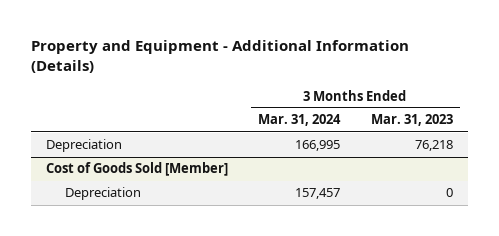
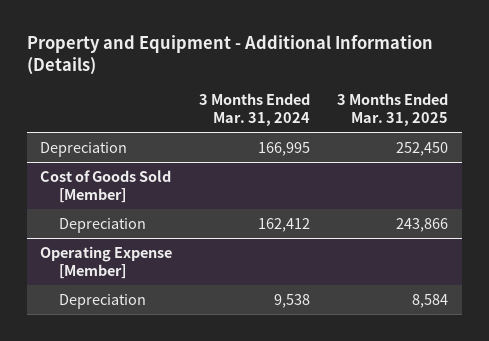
- | 3 Months Ended Mar. 31, 2024 | 3 Months Ended Mar. 31, 2023
+ | 3 Months Ended Mar. 31, 2024 | 3 Months Ended Mar. 31, 2025
@ Cost of Goods Sold [Member]
- Depreciation | 157,457 | 0
+ Depreciation | 162,412 | 243,866
+ Operating Expense [Member]
+ Depreciation | 9,538 | 8,584

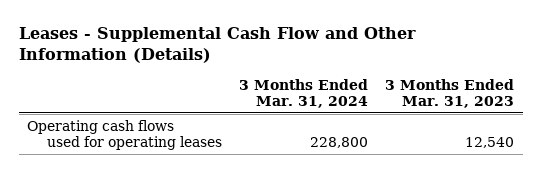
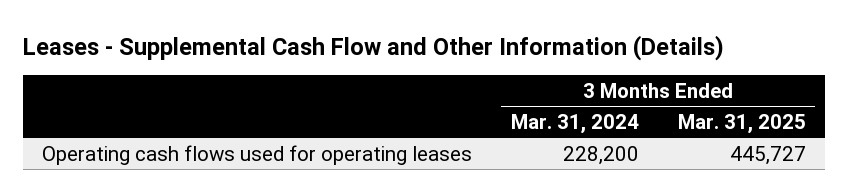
- | 3 Months Ended Mar. 31, 2024 | 3 Months Ended Mar. 31, 2023
+ | 3 Months Ended Mar. 31, 2024 | 3 Months Ended Mar. 31, 2025
- Operating cash flows used for operating leases | 228,800 | 12,540
+ Operating cash flows used for operating leases | 228,200 | 445,727

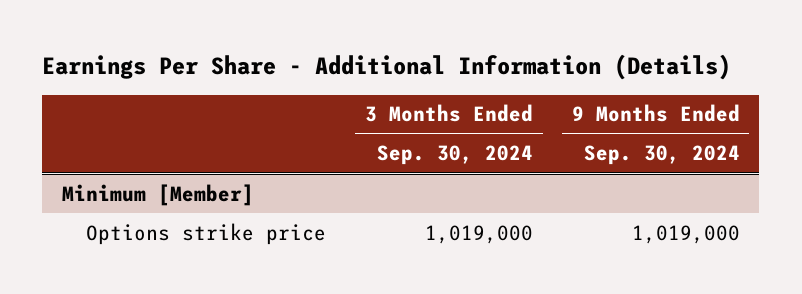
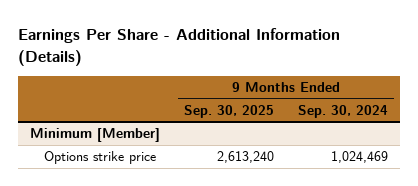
- | 3 Months Ended Sep. 30, 2024 | 9 Months Ended Sep. 30, 2024
+ | 9 Months Ended Sep. 30, 2025 | 9 Months Ended Sep. 30, 2024
@ Minimum [Member]
- Options strike price | 1,019,000 | 1,019,000
+ Options strike price | 2,613,240 | 1,024,469

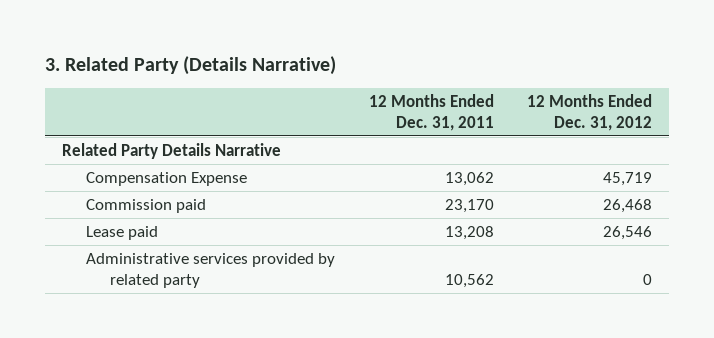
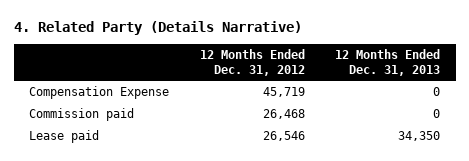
- 3. Related Party (Details Narrative)
+ 4. Related Party (Details Narrative)
- | 12 Months Ended Dec. 31, 2011 | 12 Months Ended Dec. 31, 2012
+ | 12 Months Ended Dec. 31, 2012 | 12 Months Ended Dec. 31, 2013
- Related Party Details Narrative
- Administrative services provided by related party | 10,562 | 0

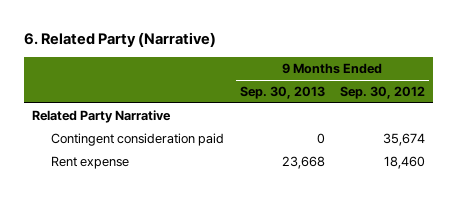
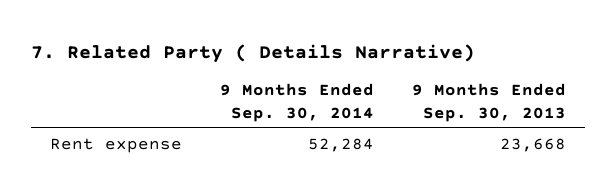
- 6. Related Party (Narrative)
+ 7. Related Party ( Details Narrative)
- | 9 Months Ended Sep. 30, 2013 | 9 Months Ended Sep. 30, 2012
+ | 9 Months Ended Sep. 30, 2014 | 9 Months Ended Sep. 30, 2013
- Related Party Narrative
- Contingent consideration paid | 0 | 35,674

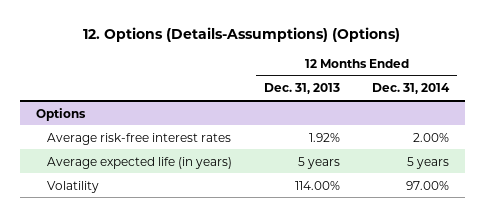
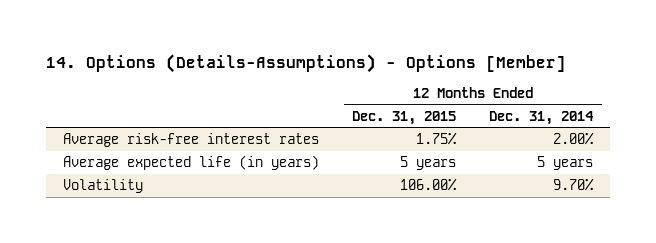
- 12. Options (Details-Assumptions) (Options)
+ 14. Options (Details-Assumptions) - Options [Member]
- | 12 Months Ended Dec. 31, 2013 | 12 Months Ended Dec. 31, 2014
+ | 12 Months Ended Dec. 31, 2015 | 12 Months Ended Dec. 31, 2014
- Options
- Volatility | 114.00% | 97.00%
+ Volatility | 106.00% | 9.70%

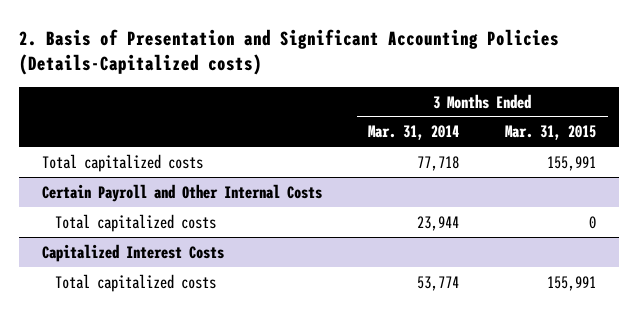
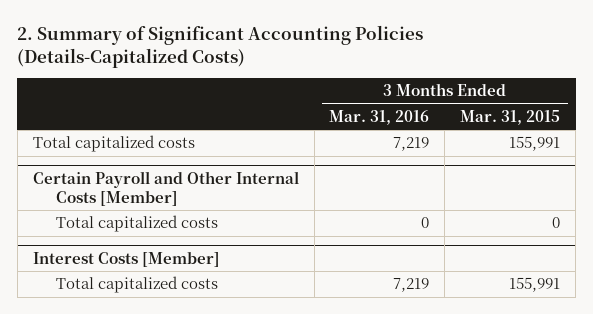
- 2. Basis of Presentation and Significant Accounting Policies (Details-Capitalized costs)
+ 2. Summary of Significant Accounting Policies (Details-Capitalized Costs)
- | 3 Months Ended Mar. 31, 2014 | 3 Months Ended Mar. 31, 2015
+ | 3 Months Ended Mar. 31, 2016 | 3 Months Ended Mar. 31, 2015
- Certain Payroll and Other Internal Costs
+ Certain Payroll and Other Internal Costs [Member]
- Capitalized Interest Costs
+ Interest Costs [Member]

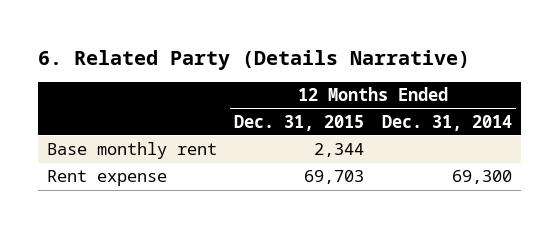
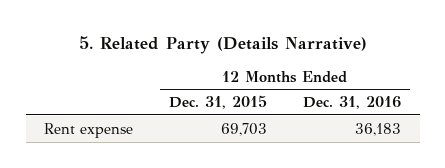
- 6. Related Party (Details Narrative)
+ 5. Related Party (Details Narrative)
- | 12 Months Ended Dec. 31, 2015 | 12 Months Ended Dec. 31, 2014
+ | 12 Months Ended Dec. 31, 2015 | 12 Months Ended Dec. 31, 2016
- Base monthly rent | 2,344 |

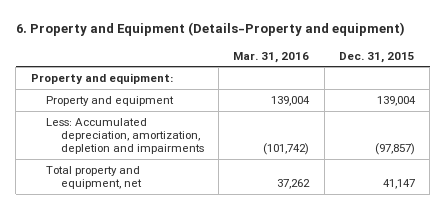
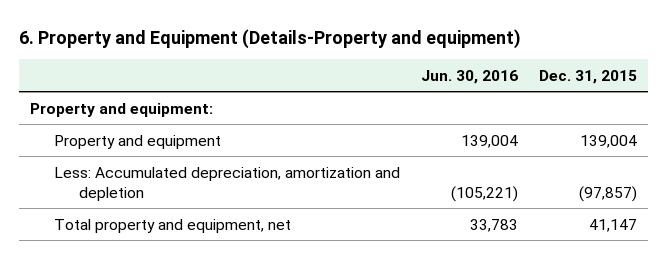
- | Mar. 31, 2016 | Dec. 31, 2015
+ | Jun. 30, 2016 | Dec. 31, 2015
- Less: Accumulated depreciation, amortization, depletion and impairments | (101,742) | (97,857)
+ Less: Accumulated depreciation, amortization and depletion | (105,221) | (97,857)

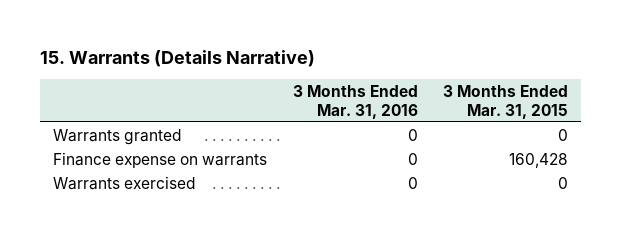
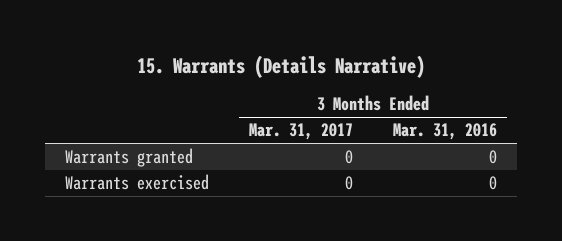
- | 3 Months Ended Mar. 31, 2016 | 3 Months Ended Mar. 31, 2015
+ | 3 Months Ended Mar. 31, 2017 | 3 Months Ended Mar. 31, 2016
- Finance expense on warrants | 0 | 160,428

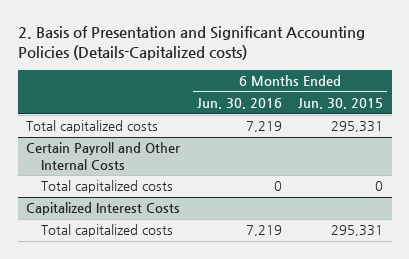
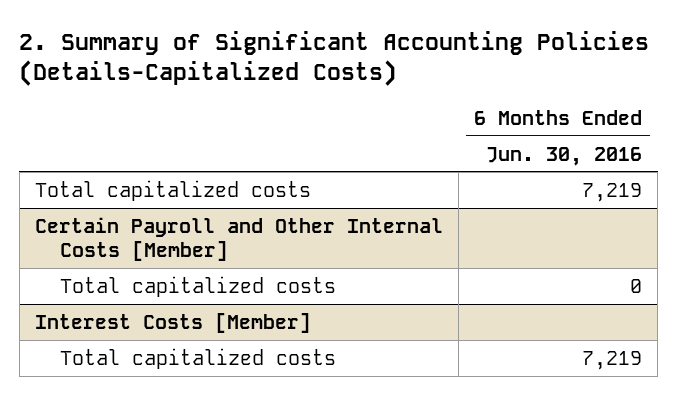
- 2. Basis of Presentation and Significant Accounting Policies (Details-Capitalized costs)
+ 2. Summary of Significant Accounting Policies (Details-Capitalized Costs)
- | 6 Months Ended Jun. 30, 2016 | 6 Months Ended Jun. 30, 2015
+ | 6 Months Ended Jun. 30, 2016
- Certain Payroll and Other Internal Costs
+ Certain Payroll and Other Internal Costs [Member]
- Capitalized Interest Costs
+ Interest Costs [Member]

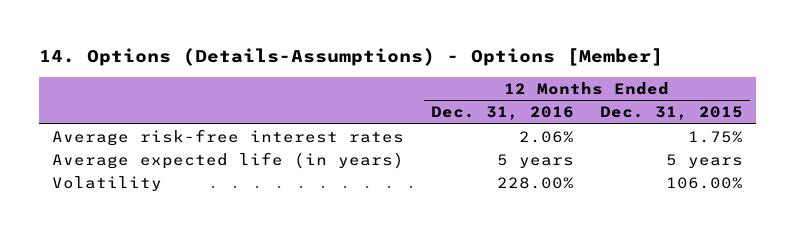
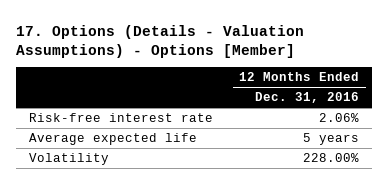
- 14. Options (Details-Assumptions) - Options [Member]
+ 17. Options (Details - Valuation Assumptions) - Options [Member]
- | 12 Months Ended Dec. 31, 2016 | 12 Months Ended Dec. 31, 2015
+ | 12 Months Ended Dec. 31, 2016
- Average risk-free interest rates | 2.06% | 1.75%
- Average expected life (in years) | 5 years | 5 years
+ Risk-free interest rate | 2.06%
+ Average expected life | 5 years

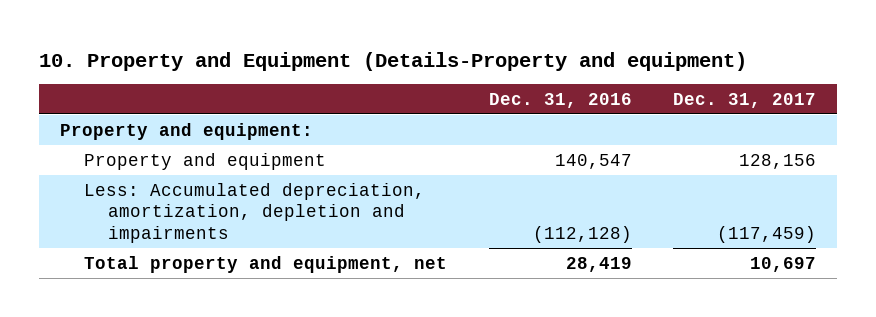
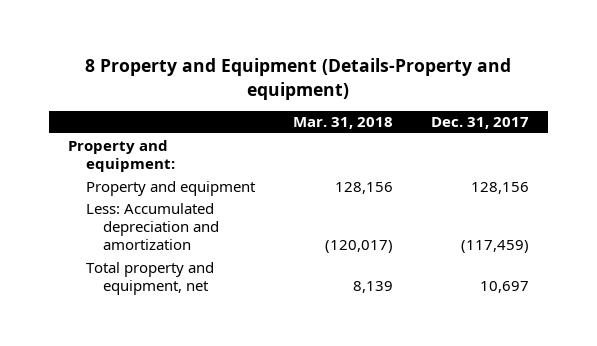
- 10. Property and Equipment (Details-Property and equipment)
+ 8 Property and Equipment (Details-Property and equipment)
- | Dec. 31, 2016 | Dec. 31, 2017
+ | Mar. 31, 2018 | Dec. 31, 2017
- Less: Accumulated depreciation, amortization, depletion and impairments | (112,128) | (117,459)
+ Less: Accumulated depreciation and amortization | (120,017) | (117,459)

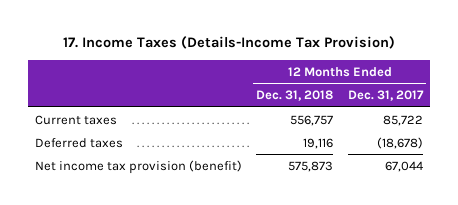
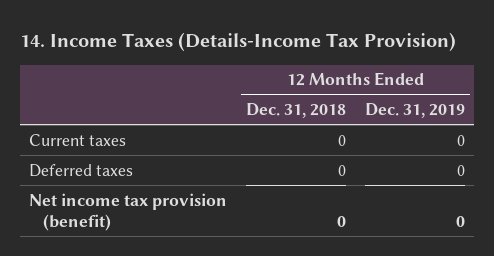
- 17. Income Taxes (Details-Income Tax Provision)
+ 14. Income Taxes (Details-Income Tax Provision)
- | 12 Months Ended Dec. 31, 2018 | 12 Months Ended Dec. 31, 2017
+ | 12 Months Ended Dec. 31, 2018 | 12 Months Ended Dec. 31, 2019
- Current taxes | 556,757 | 85,722
- Deferred taxes | 19,116 | (18,678)
- Net income tax provision (benefit) | 575,873 | 67,044
+ Current taxes | 0 | 0
+ Deferred taxes | 0 | 0
+ Net income tax provision (benefit) | 0 | 0

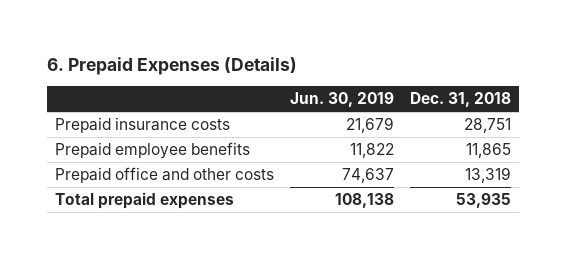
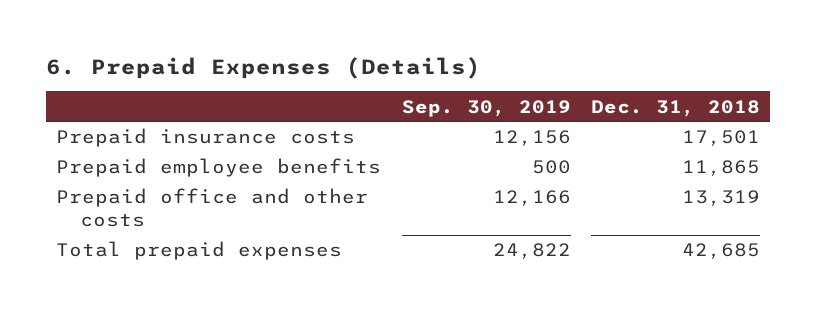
- | Jun. 30, 2019 | Dec. 31, 2018
+ | Sep. 30, 2019 | Dec. 31, 2018
- Prepaid insurance costs | 21,679 | 28,751
+ Prepaid insurance costs | 12,156 | 17,501
- Total prepaid expenses | 108,138 | 53,935
+ Total prepaid expenses | 24,822 | 42,685

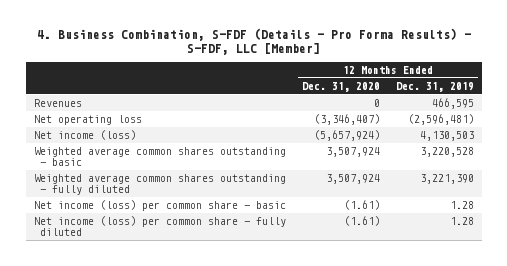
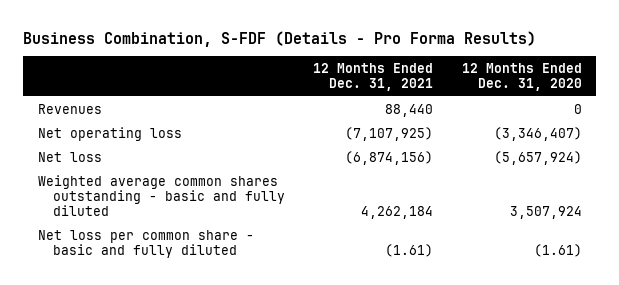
- 4. Business Combination, S-FDF (Details - Pro Forma Results) - S-FDF, LLC [Member]
+ Business Combination, S-FDF (Details - Pro Forma Results)
- | 12 Months Ended Dec. 31, 2020 | 12 Months Ended Dec. 31, 2019
+ | 12 Months Ended Dec. 31, 2021 | 12 Months Ended Dec. 31, 2020
- Net income (loss) | (5,657,924) | 4,130,503
- Weighted average common shares outstanding - basic | 3,507,924 | 3,220,528
- Weighted average common shares outstanding - fully diluted | 3,507,924 | 3,221,390
- Net income (loss) per common share - basic | (1.61) | 1.28
- Net income (loss) per common share - fully diluted | (1.61) | 1.28
+ Net loss | (6,874,156) | (5,657,924)
+ Weighted average common shares outstanding - basic and fully diluted | 4,262,184 | 3,507,924
+ Net loss per common share - basic and fully diluted | (1.61) | (1.61)

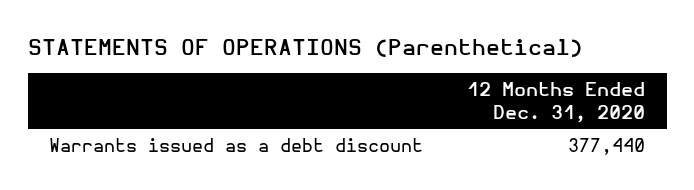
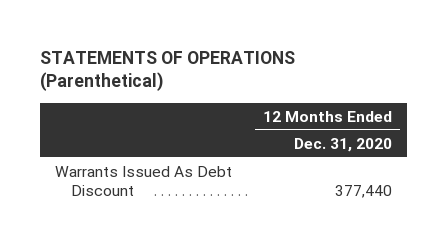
- Warrants issued as a debt discount | 377,440
+ Warrants Issued As Debt Discount | 377,440

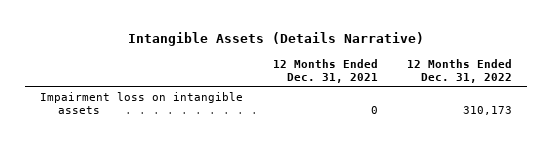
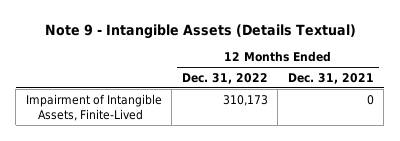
- Intangible Assets (Details Narrative)
+ Note 9 - Intangible Assets (Details Textual)
- | 12 Months Ended Dec. 31, 2021 | 12 Months Ended Dec. 31, 2022
+ | 12 Months Ended Dec. 31, 2022 | 12 Months Ended Dec. 31, 2021
- Impairment loss on intangible assets | 0 | 310,173
+ Impairment of Intangible Assets, Finite-Lived | 310,173 | 0

